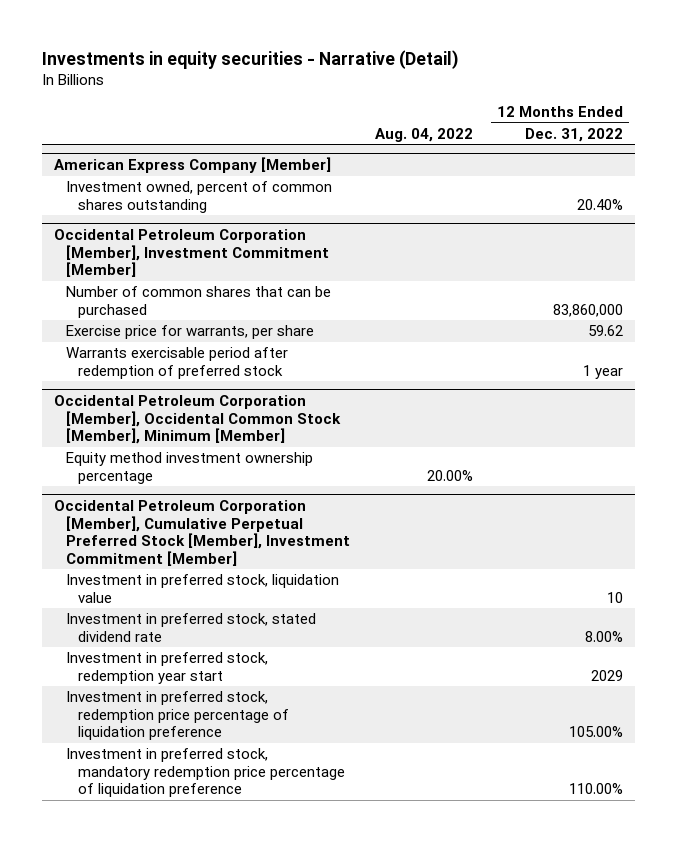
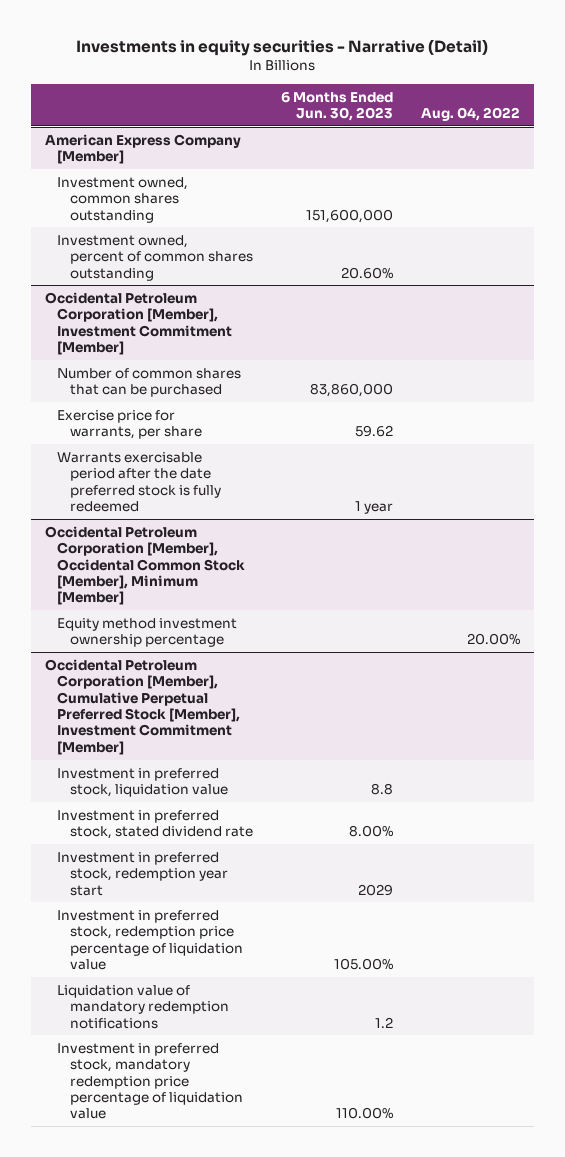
- | Aug. 04, 2022 | 12 Months Ended Dec. 31, 2022
+ | 6 Months Ended Jun. 30, 2023 | Aug. 04, 2022
@ American Express Company [Member]
+ Investment owned, common shares outstanding | 151,600,000 |
@ Occidental Petroleum Corporation [Member], Investment Commitment [Member]
- Warrants exercisable period after redemption of preferred stock | | 1 year
+ Warrants exercisable period after the date preferred stock is fully redeemed | 1 year |
@ Occidental Petroleum Corporation [Member], Cumulative Perpetual Preferred Stock [Member], Investment Commitment [Member]
- Investment in preferred stock, redemption price percentage of liquidation preference | | 105.00%
- Investment in preferred stock, mandatory redemption price percentage of liquidation preference | | 110.00%
+ Investment in preferred stock, redemption price percentage of liquidation value | 105.00% |
+ Liquidation value of mandatory redemption notifications | 1.2 |
+ Investment in preferred stock, mandatory redemption price percentage of liquidation value | 110.00% |

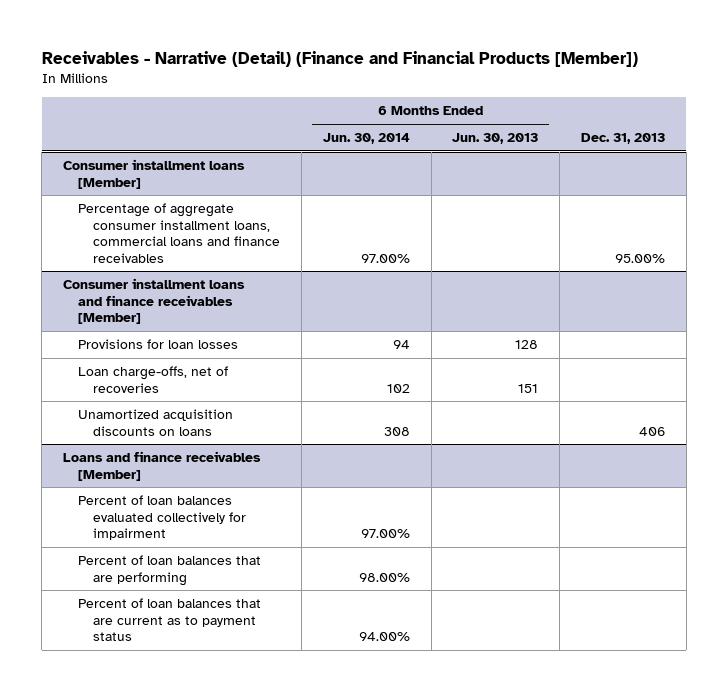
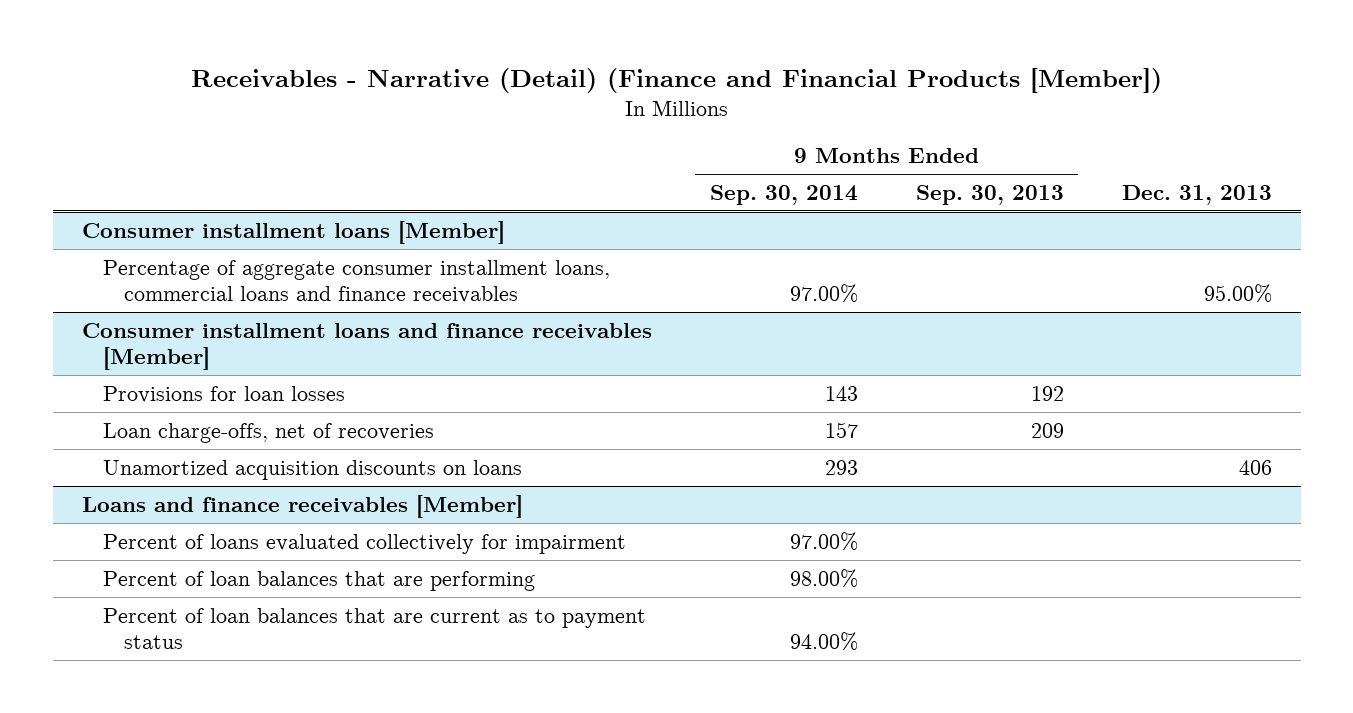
- | 6 Months Ended Jun. 30, 2014 | 6 Months Ended Jun. 30, 2013 | Dec. 31, 2013
+ | 9 Months Ended Sep. 30, 2014 | 9 Months Ended Sep. 30, 2013 | Dec. 31, 2013
@ Loans and finance receivables [Member]
- Percent of loan balances evaluated collectively for impairment | 97.00% | |
+ Percent of loans evaluated collectively for impairment | 97.00% | |

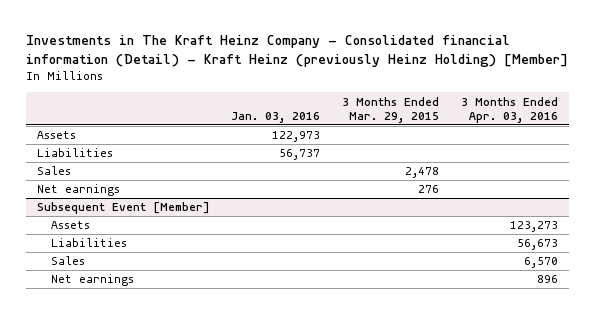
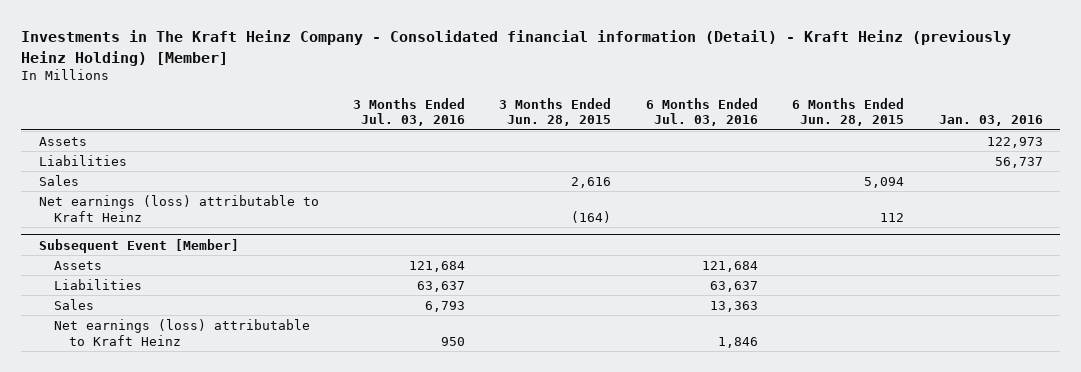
- | Jan. 03, 2016 | 3 Months Ended Mar. 29, 2015 | 3 Months Ended Apr. 03, 2016
+ | 3 Months Ended Jul. 03, 2016 | 3 Months Ended Jun. 28, 2015 | 6 Months Ended Jul. 03, 2016 | 6 Months Ended Jun. 28, 2015 | Jan. 03, 2016
- Net earnings | | 276 |
+ Net earnings (loss) attributable to Kraft Heinz | | (164) | | 112 |
@ Subsequent Event [Member]
- Net earnings | | | 896
+ Net earnings (loss) attributable to Kraft Heinz | 950 | | 1,846 | |

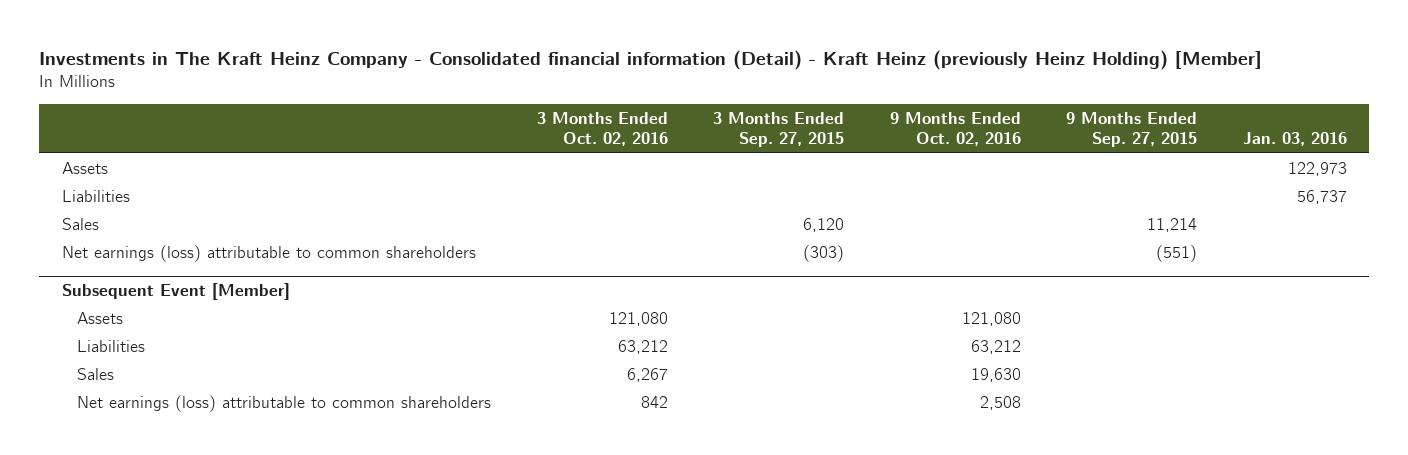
- | 3 Months Ended Jul. 03, 2016 | 3 Months Ended Jun. 28, 2015 | 6 Months Ended Jul. 03, 2016 | 6 Months Ended Jun. 28, 2015 | Jan. 03, 2016
+ | 3 Months Ended Oct. 02, 2016 | 3 Months Ended Sep. 27, 2015 | 9 Months Ended Oct. 02, 2016 | 9 Months Ended Sep. 27, 2015 | Jan. 03, 2016
- Net earnings (loss) attributable to Kraft Heinz | | (164) | | 112 |
+ Net earnings (loss) attributable to common shareholders | | (303) | | (551) |
@ Subsequent Event [Member]
- Net earnings (loss) attributable to Kraft Heinz | 950 | | 1,846 | |
+ Net earnings (loss) attributable to common shareholders | 842 | | 2,508 | |

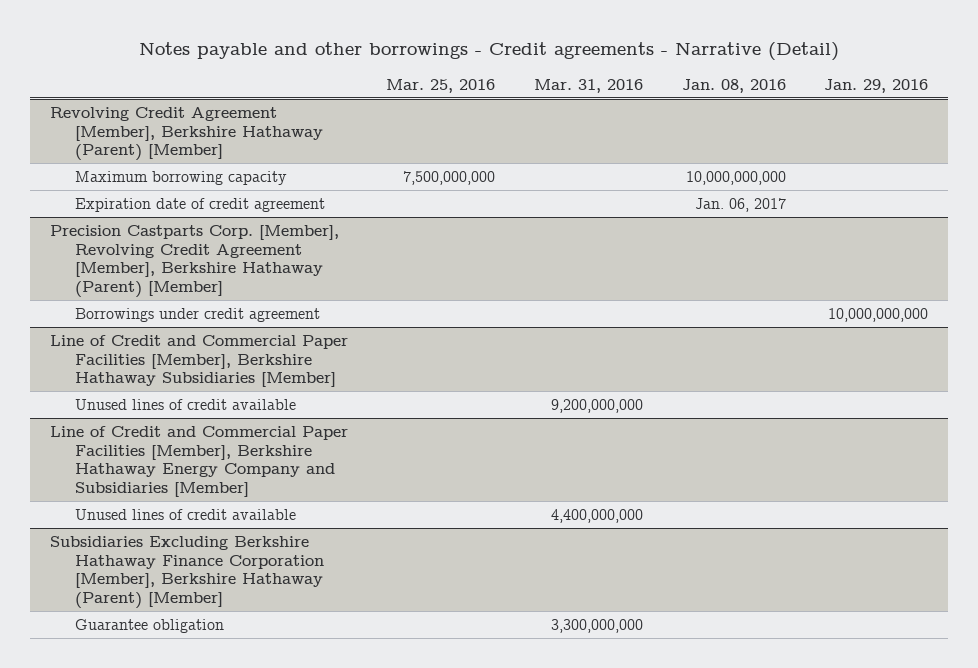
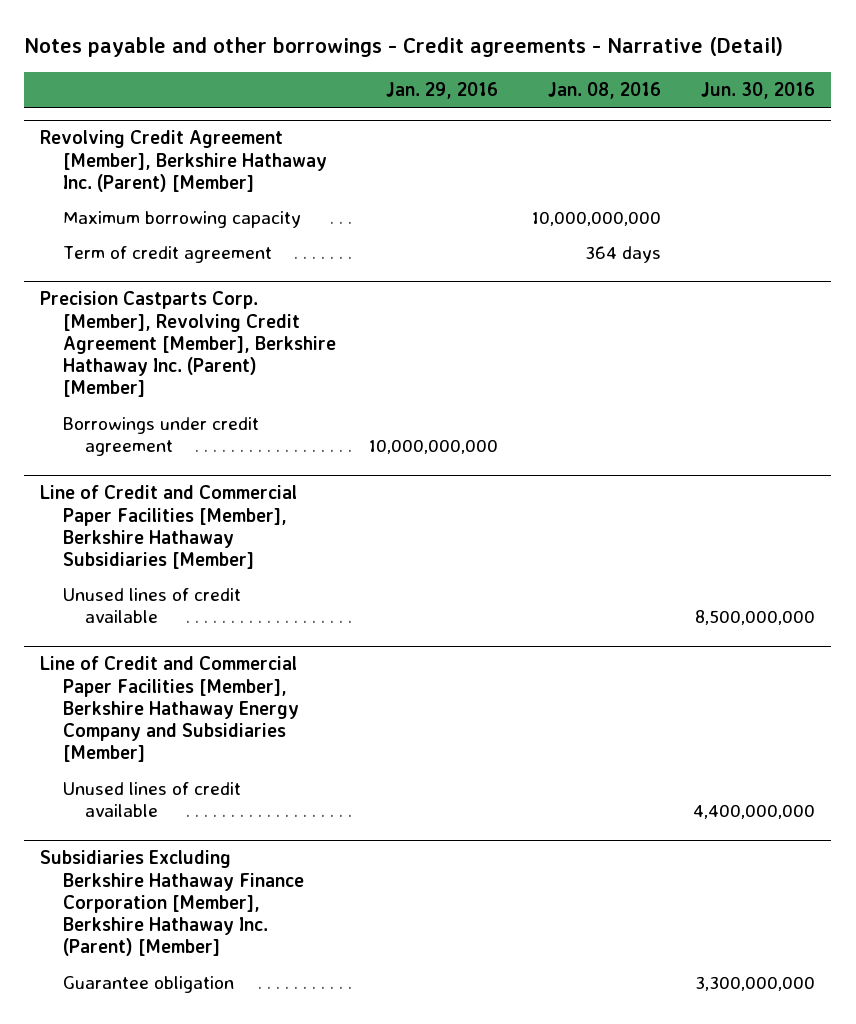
- | Mar. 25, 2016 | Mar. 31, 2016 | Jan. 08, 2016 | Jan. 29, 2016
+ | Jan. 29, 2016 | Jan. 08, 2016 | Jun. 30, 2016
- Revolving Credit Agreement [Member], Berkshire Hathaway (Parent) [Member]
+ Revolving Credit Agreement [Member], Berkshire Hathaway Inc. (Parent) [Member]
- Expiration date of credit agreement | | | Jan. 06, 2017 |
- Precision Castparts Corp. [Member], Revolving Credit Agreement [Member], Berkshire Hathaway (Parent) [Member]
+ Term of credit agreement | | 364 days |
+ Precision Castparts Corp. [Member], Revolving Credit Agreement [Member], Berkshire Hathaway Inc. (Parent) [Member]
- Subsidiaries Excluding Berkshire Hathaway Finance Corporation [Member], Berkshire Hathaway (Parent) [Member]
+ Subsidiaries Excluding Berkshire Hathaway Finance Corporation [Member], Berkshire Hathaway Inc. (Parent) [Member]

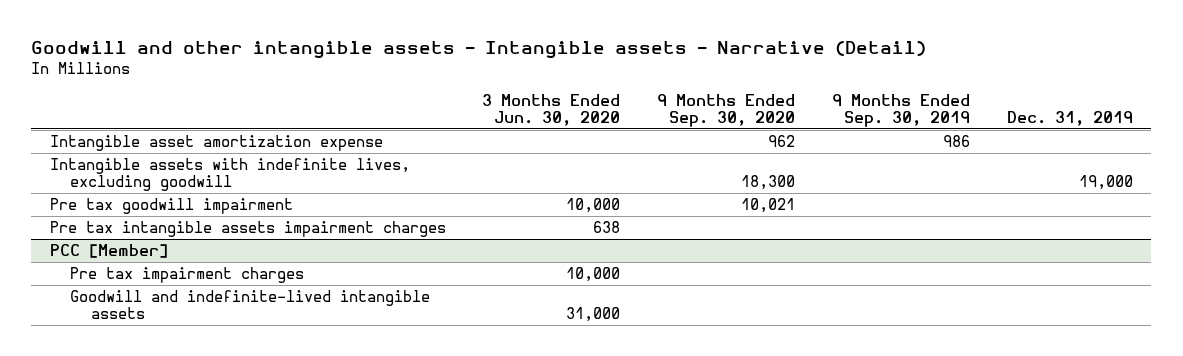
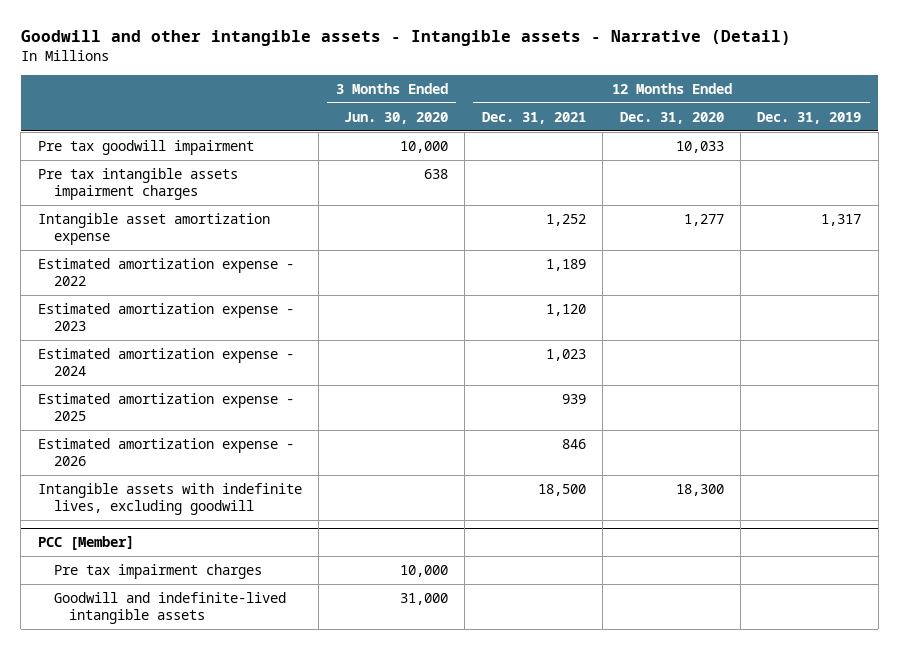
- | 3 Months Ended Jun. 30, 2020 | 9 Months Ended Sep. 30, 2020 | 9 Months Ended Sep. 30, 2019 | Dec. 31, 2019
+ | 3 Months Ended Jun. 30, 2020 | 12 Months Ended Dec. 31, 2021 | 12 Months Ended Dec. 31, 2020 | 12 Months Ended Dec. 31, 2019
moved down: Intangible asset amortization expense | | 1,252 | 1,277 | 1,317
+ Estimated amortization expense - 2022 | | 1,189 | |
+ Estimated amortization expense - 2023 | | 1,120 | |
+ Estimated amortization expense - 2024 | | 1,023 | |
+ Estimated amortization expense - 2025 | | 939 | |
+ Estimated amortization expense - 2026 | | 846 | |
moved down: Intangible assets with indefinite lives, excluding goodwill | | 18,500 | 18,300 |

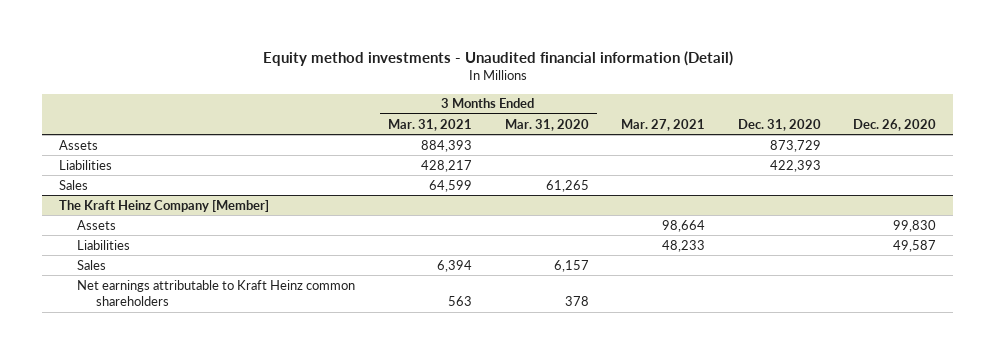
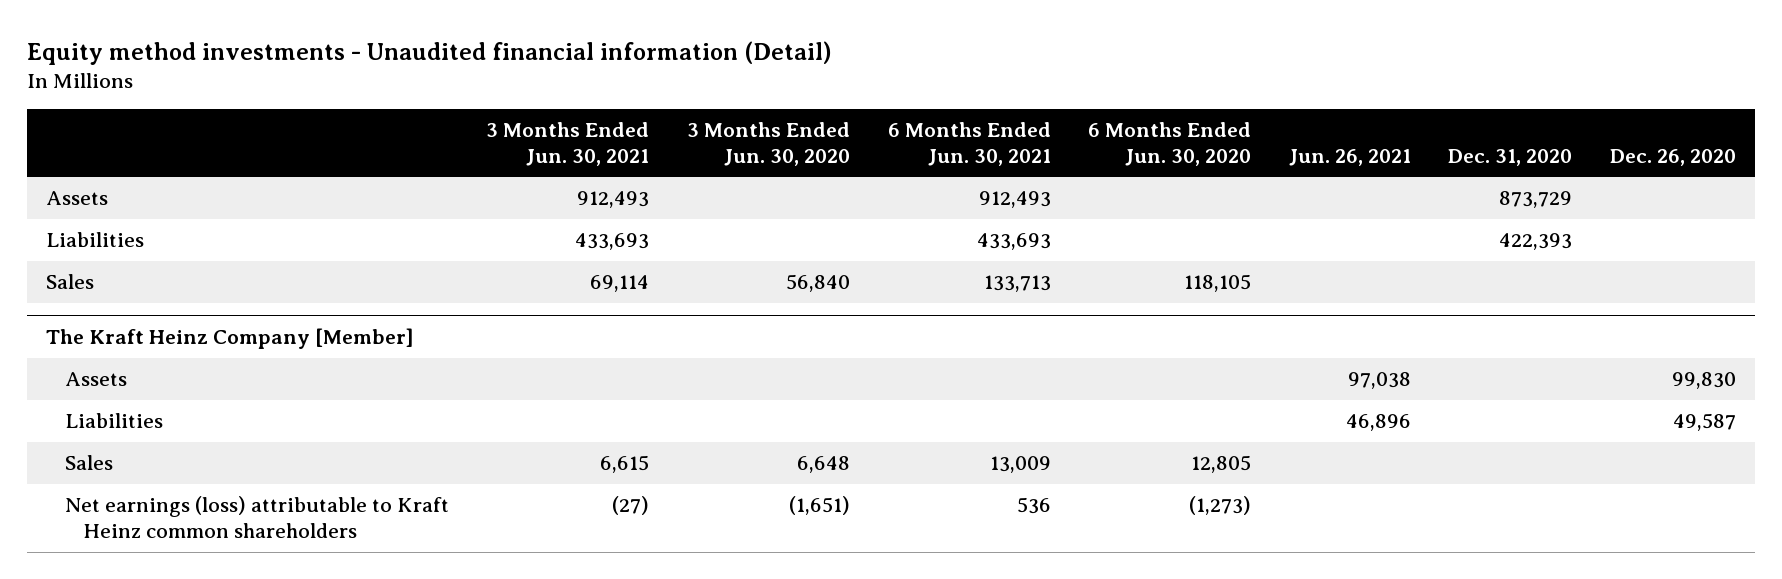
- | 3 Months Ended Mar. 31, 2021 | 3 Months Ended Mar. 31, 2020 | Mar. 27, 2021 | Dec. 31, 2020 | Dec. 26, 2020
+ | 3 Months Ended Jun. 30, 2021 | 3 Months Ended Jun. 30, 2020 | 6 Months Ended Jun. 30, 2021 | 6 Months Ended Jun. 30, 2020 | Jun. 26, 2021 | Dec. 31, 2020 | Dec. 26, 2020
@ The Kraft Heinz Company [Member]
- Net earnings attributable to Kraft Heinz common shareholders | 563 | 378 | | |
+ Net earnings (loss) attributable to Kraft Heinz common shareholders | (27) | (1,651) | 536 | (1,273) | | |

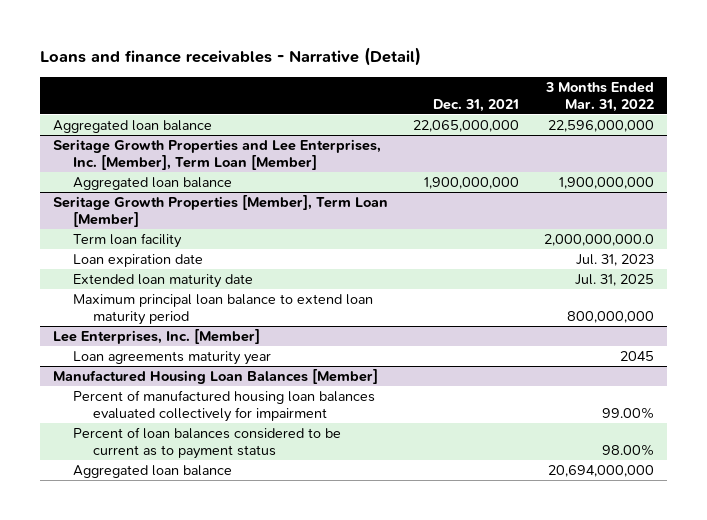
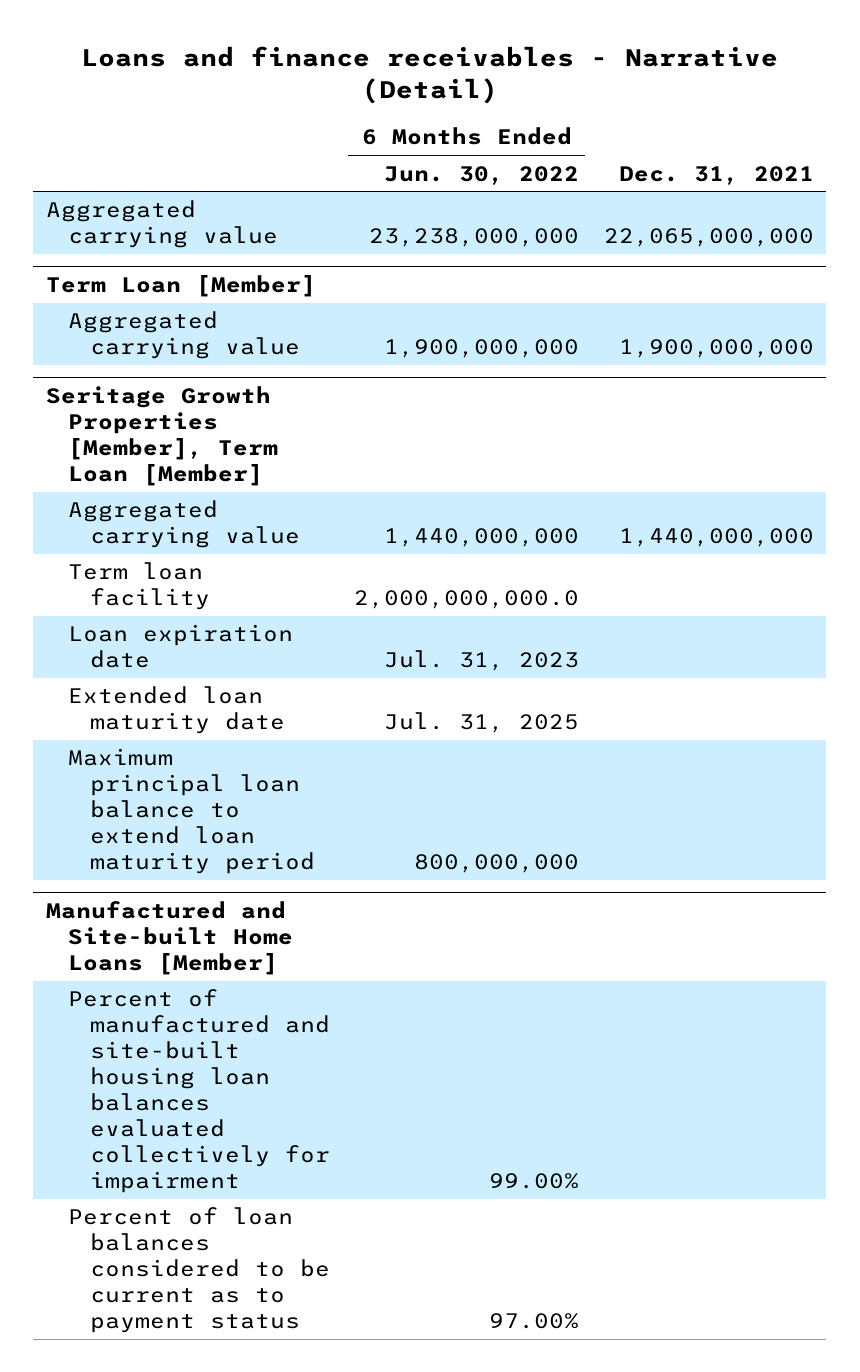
- | Dec. 31, 2021 | 3 Months Ended Mar. 31, 2022
+ | 6 Months Ended Jun. 30, 2022 | Dec. 31, 2021
- Aggregated loan balance | 22,065,000,000 | 22,596,000,000
- Seritage Growth Properties and Lee Enterprises, Inc. [Member], Term Loan [Member]
- Aggregated loan balance | 1,900,000,000 | 1,900,000,000
+ Aggregated carrying value | 23,238,000,000 | 22,065,000,000
+ Term Loan [Member]
+ Aggregated carrying value | 1,900,000,000 | 1,900,000,000
@ Seritage Growth Properties [Member], Term Loan [Member]
+ Aggregated carrying value | 1,440,000,000 | 1,440,000,000
- Lee Enterprises, Inc. [Member]
- Loan agreements maturity year | | 2045
- Manufactured Housing Loan Balances [Member]
- Percent of manufactured housing loan balances evaluated collectively for impairment | | 99.00%
- Percent of loan balances considered to be current as to payment status | | 98.00%
- Aggregated loan balance | | 20,694,000,000
+ Manufactured and Site-built Home Loans [Member]
+ Percent of manufactured and site-built housing loan balances evaluated collectively for impairment | 99.00% |
+ Percent of loan balances considered to be current as to payment status | 97.00% |

